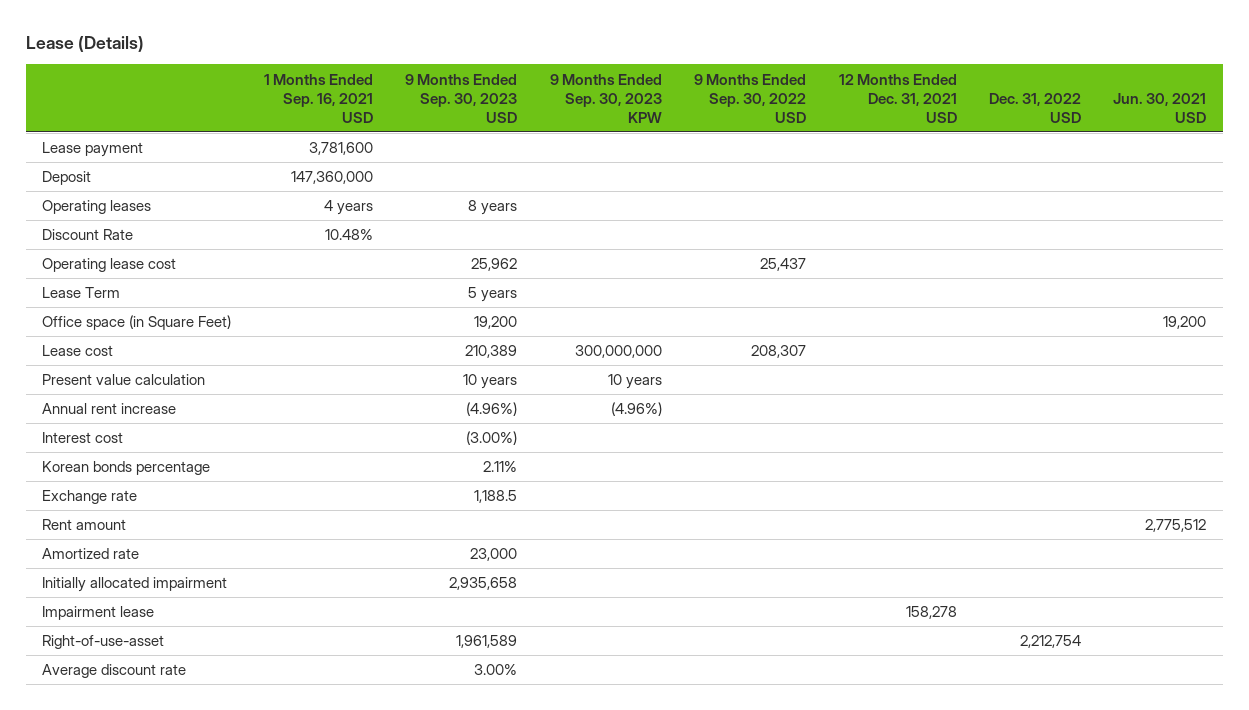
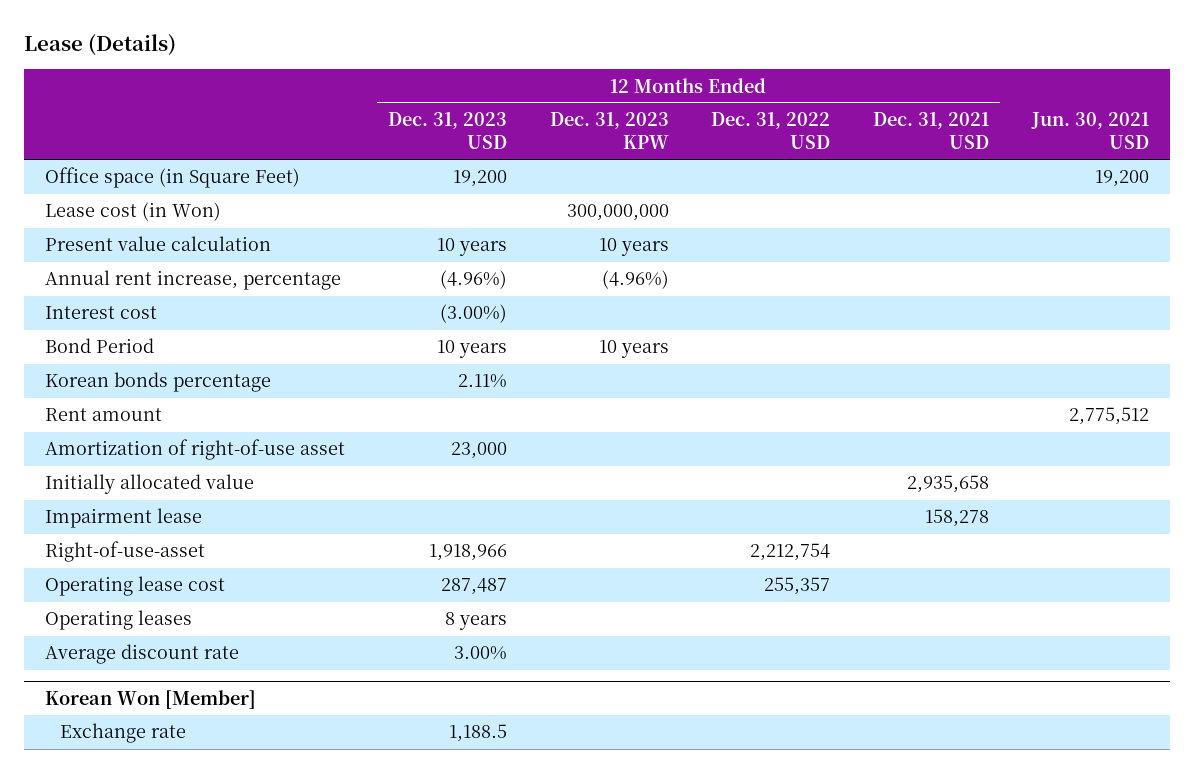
- | 1 Months Ended Sep. 16, 2021 USD | 9 Months Ended Sep. 30, 2023 USD | 9 Months Ended Sep. 30, 2023 KPW | 9 Months Ended Sep. 30, 2022 USD | 12 Months Ended Dec. 31, 2021 USD | Dec. 31, 2022 USD | Jun. 30, 2021 USD
+ | 12 Months Ended Dec. 31, 2023 USD | 12 Months Ended Dec. 31, 2023 KPW | 12 Months Ended Dec. 31, 2022 USD | 12 Months Ended Dec. 31, 2021 USD | Jun. 30, 2021 USD
- Lease payment | 3,781,600 | | | | | |
- Deposit | 147,360,000 | | | | | |
- Discount Rate | 10.48% | | | | | |
- Lease Term | | 5 years | | | | |
- Lease cost | | 210,389 | 300,000,000 | 208,307 | | |
+ Lease cost (in Won) | | 300,000,000 | | |
- Annual rent increase | | (4.96%) | (4.96%) | | | |
+ Annual rent increase, percentage | (4.96%) | (4.96%) | | |
+ Bond Period | 10 years | 10 years | | |
- Exchange rate | | 1,188.5 | | | | |
- Amortized rate | | 23,000 | | | | |
- Initially allocated impairment | | 2,935,658 | | | | |
+ Amortization of right-of-use asset | 23,000 | | | |
+ Initially allocated value | | | | 2,935,658 |
moved down: Operating lease cost | 287,487 | | 255,357 | |
moved down: Operating leases | 8 years | | | |
+ Korean Won [Member]
+ Exchange rate | 1,188.5 | | | |

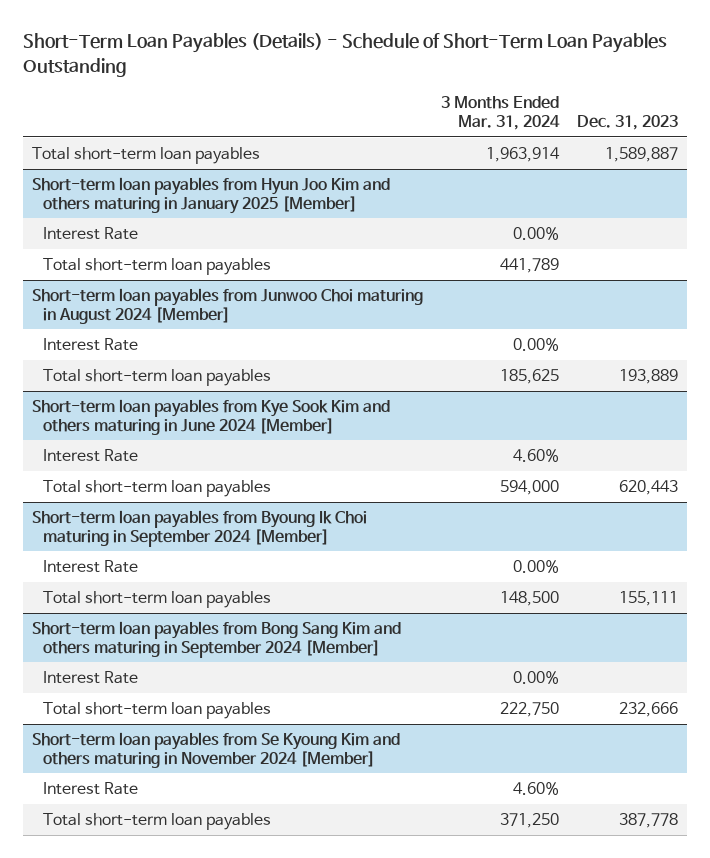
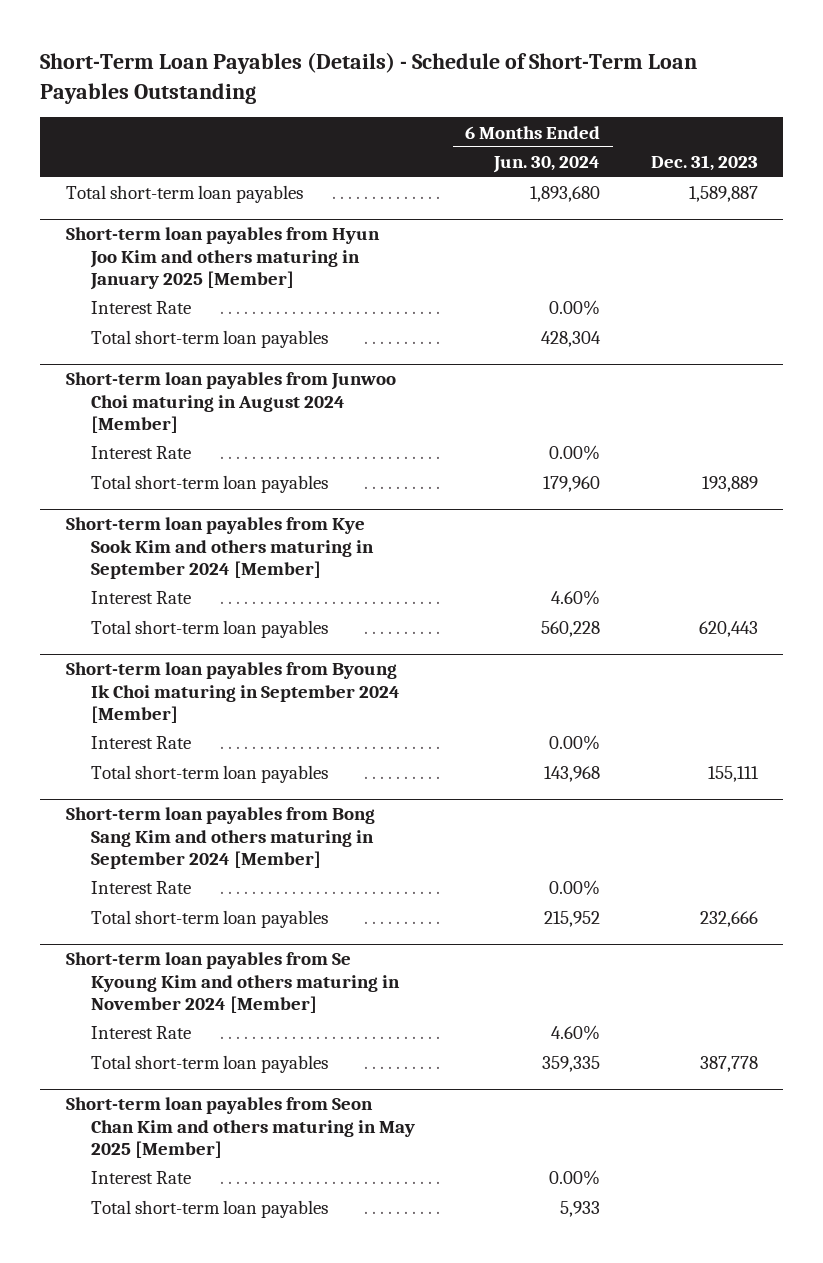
- | 3 Months Ended Mar. 31, 2024 | Dec. 31, 2023
+ | 6 Months Ended Jun. 30, 2024 | Dec. 31, 2023
- Short-term loan payables from Kye Sook Kim and others maturing in June 2024 [Member]
+ Short-term loan payables from Kye Sook Kim and others maturing in September 2024 [Member]
+ Short-term loan payables from Seon Chan Kim and others maturing in May 2025 [Member]
+ Interest Rate | 0.00% |
+ Total short-term loan payables | 5,933 |

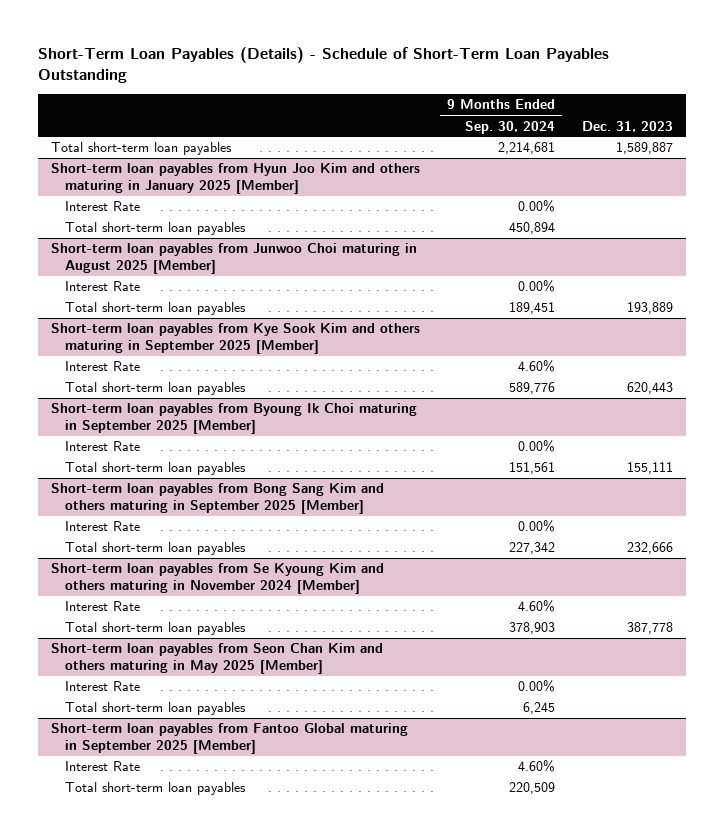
- | 6 Months Ended Jun. 30, 2024 | Dec. 31, 2023
+ | 9 Months Ended Sep. 30, 2024 | Dec. 31, 2023
- Short-term loan payables from Junwoo Choi maturing in August 2024 [Member]
+ Short-term loan payables from Junwoo Choi maturing in August 2025 [Member]
- Short-term loan payables from Kye Sook Kim and others maturing in September 2024 [Member]
+ Short-term loan payables from Kye Sook Kim and others maturing in September 2025 [Member]
- Short-term loan payables from Byoung Ik Choi maturing in September 2024 [Member]
+ Short-term loan payables from Byoung Ik Choi maturing in September 2025 [Member]
- Short-term loan payables from Bong Sang Kim and others maturing in September 2024 [Member]
+ Short-term loan payables from Bong Sang Kim and others maturing in September 2025 [Member]
+ Short-term loan payables from Fantoo Global maturing in September 2025 [Member]
+ Interest Rate | 4.60% |
+ Total short-term loan payables | 220,509 |

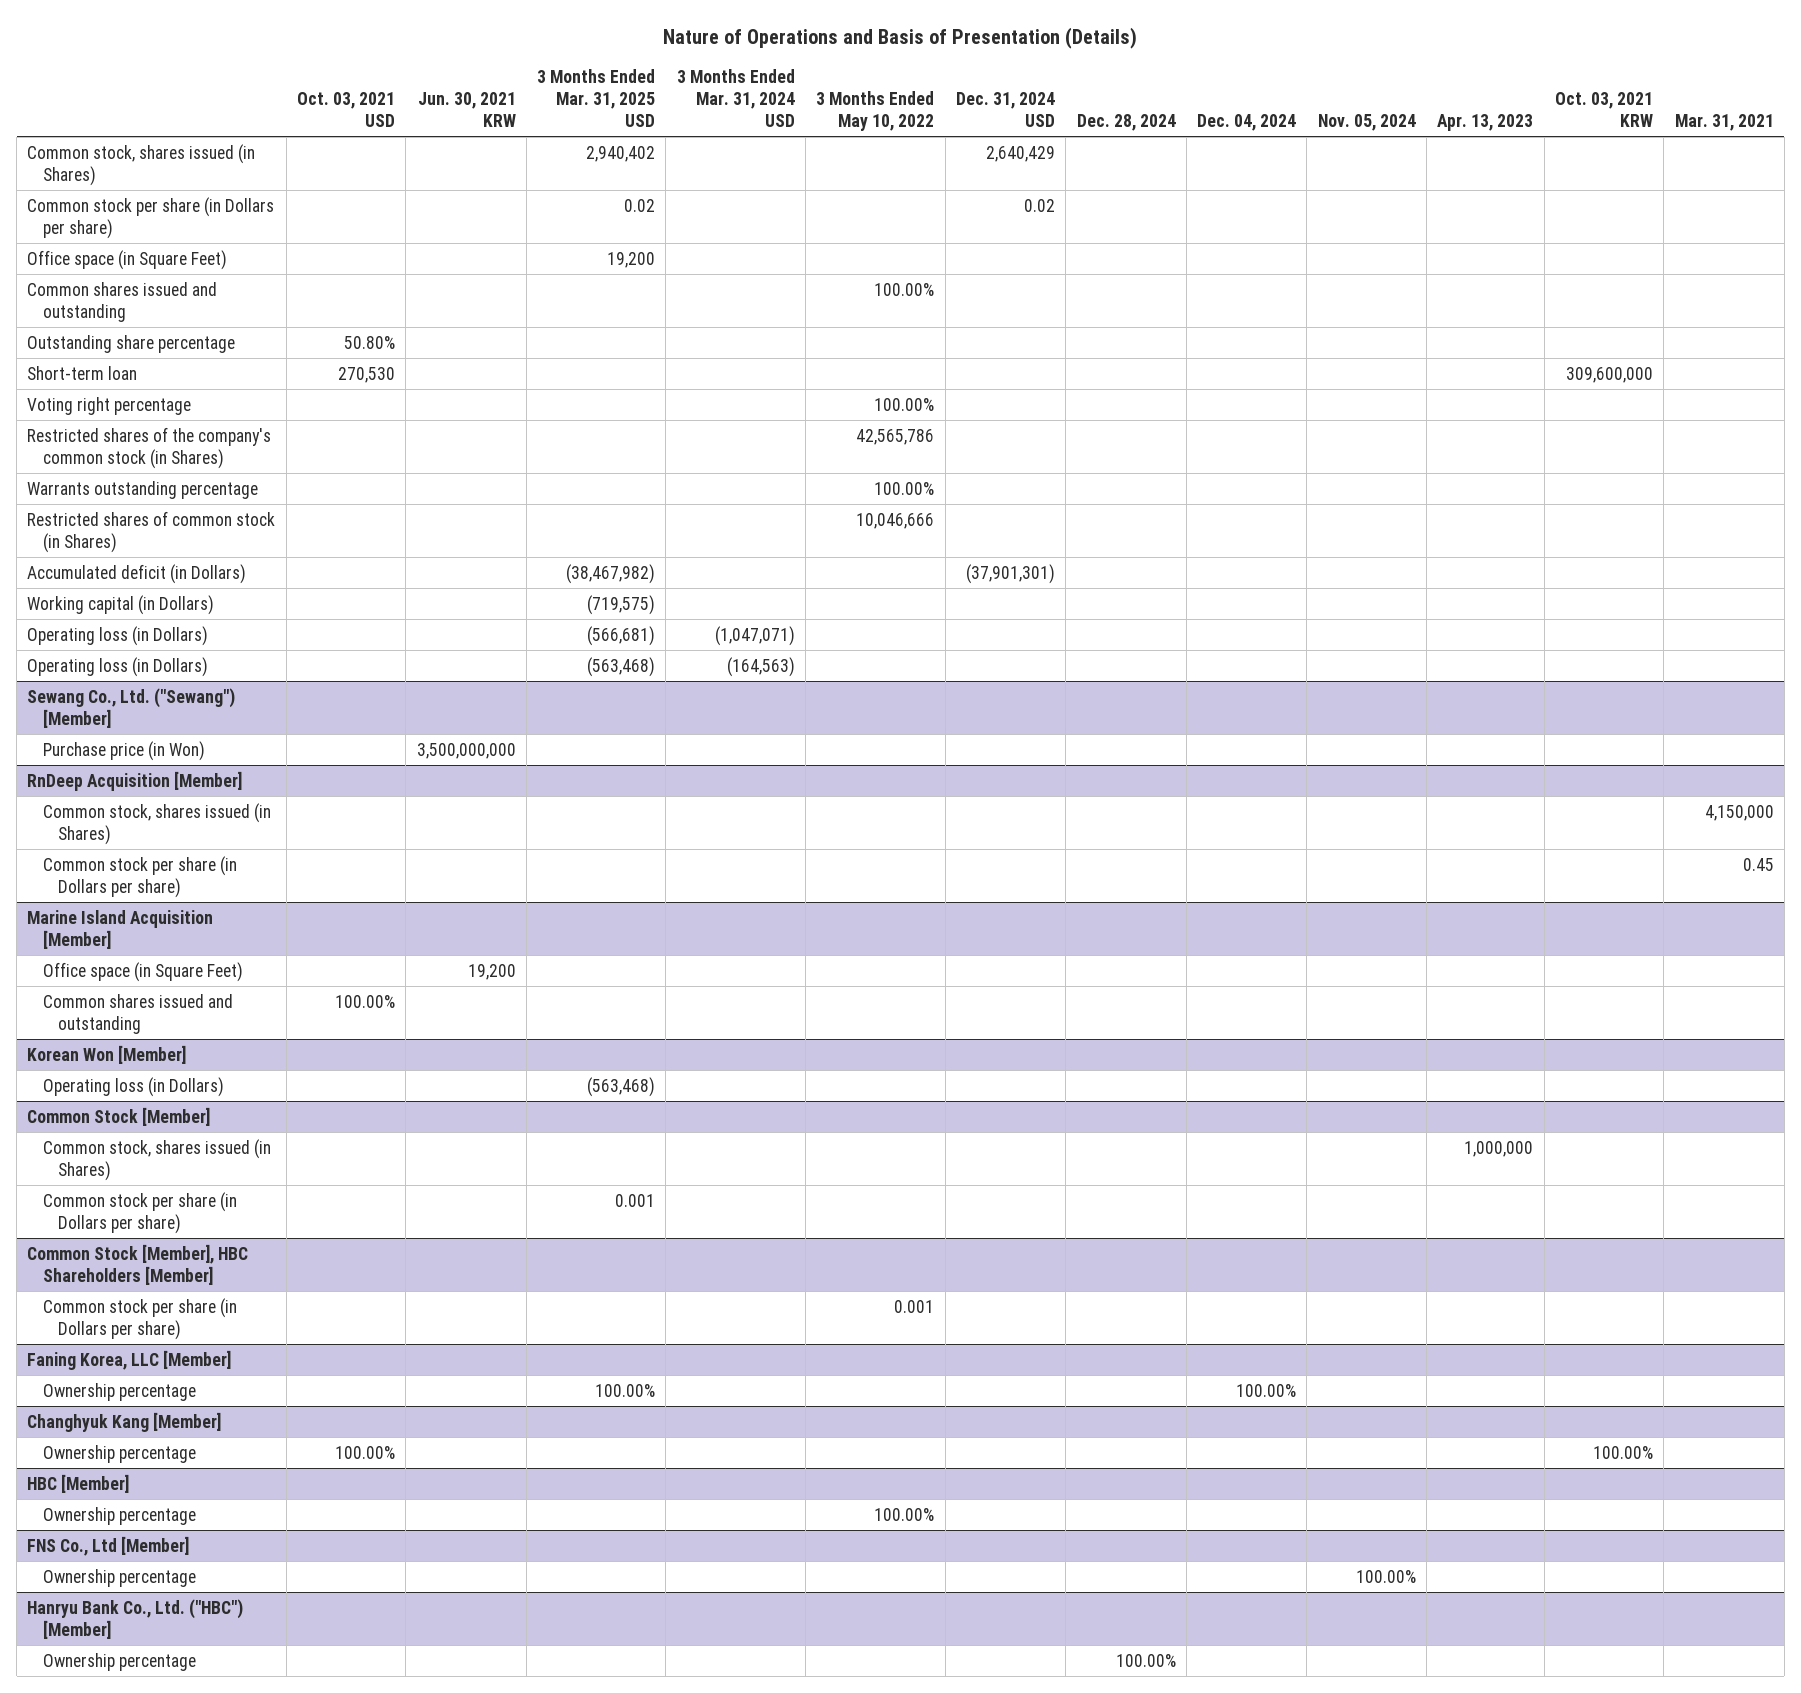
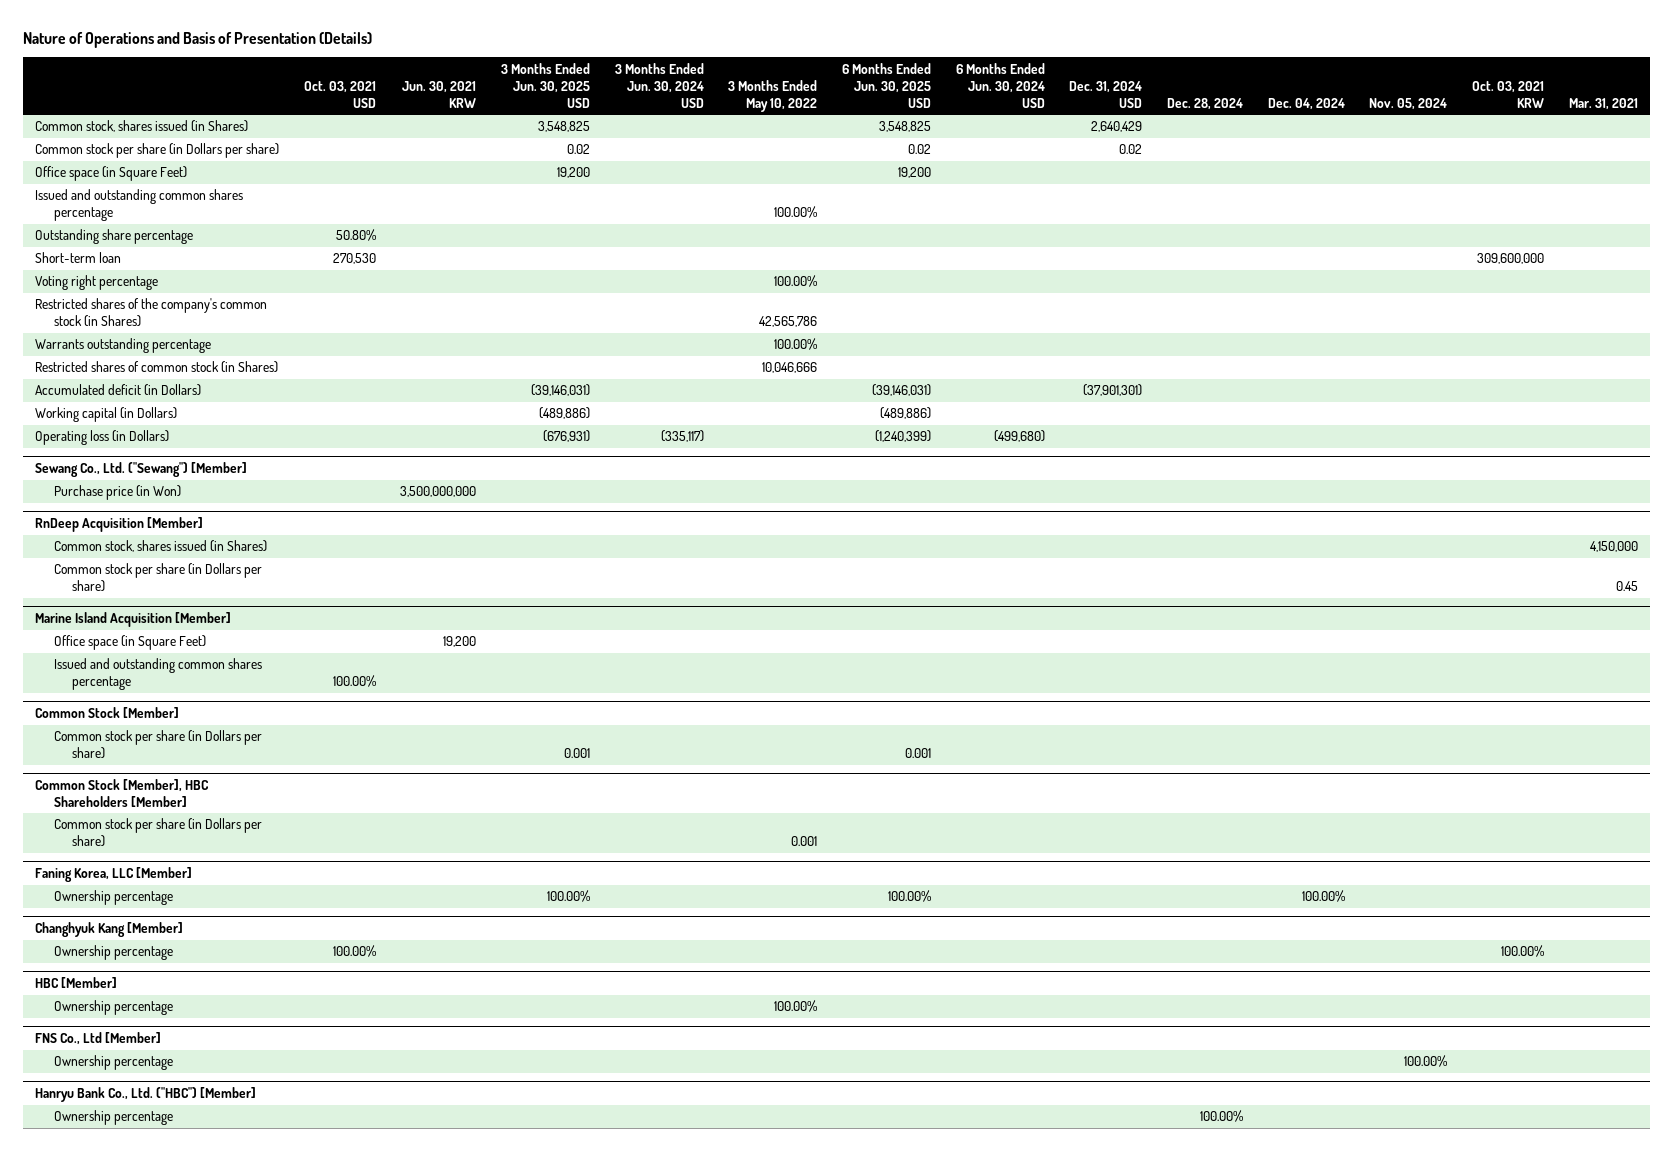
- | Oct. 03, 2021 USD | Jun. 30, 2021 KRW | 3 Months Ended Mar. 31, 2025 USD | 3 Months Ended Mar. 31, 2024 USD | 3 Months Ended May 10, 2022 | Dec. 31, 2024 USD | Dec. 28, 2024 | Dec. 04, 2024 | Nov. 05, 2024 | Apr. 13, 2023 | Oct. 03, 2021 KRW | Mar. 31, 2021
+ | Oct. 03, 2021 USD | Jun. 30, 2021 KRW | 3 Months Ended Jun. 30, 2025 USD | 3 Months Ended Jun. 30, 2024 USD | 3 Months Ended May 10, 2022 | 6 Months Ended Jun. 30, 2025 USD | 6 Months Ended Jun. 30, 2024 USD | Dec. 31, 2024 USD | Dec. 28, 2024 | Dec. 04, 2024 | Nov. 05, 2024 | Oct. 03, 2021 KRW | Mar. 31, 2021
- Common shares issued and outstanding | | | | | 100.00% | | | | | | |
+ Issued and outstanding common shares percentage | | | | | 100.00% | | | | | | | |
- Operating loss (in Dollars) | | | (563,468) | (164,563) | | | | | | | |
@ Marine Island Acquisition [Member]
- Common shares issued and outstanding | 100.00% | | | | | | | | | | |
- Korean Won [Member]
- Operating loss (in Dollars) | | | (563,468) | | | | | | | | |
@ Marine Island Acquisition [Member]
+ Issued and outstanding common shares percentage | 100.00% | | | | | | | | | | | |
@ Common Stock [Member]
- Common stock, shares issued (in Shares) | | | | | | | | | | 1,000,000 | |

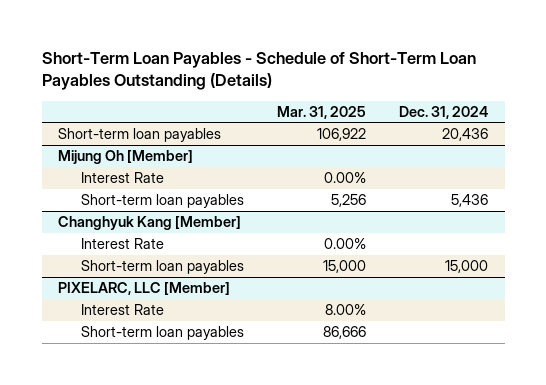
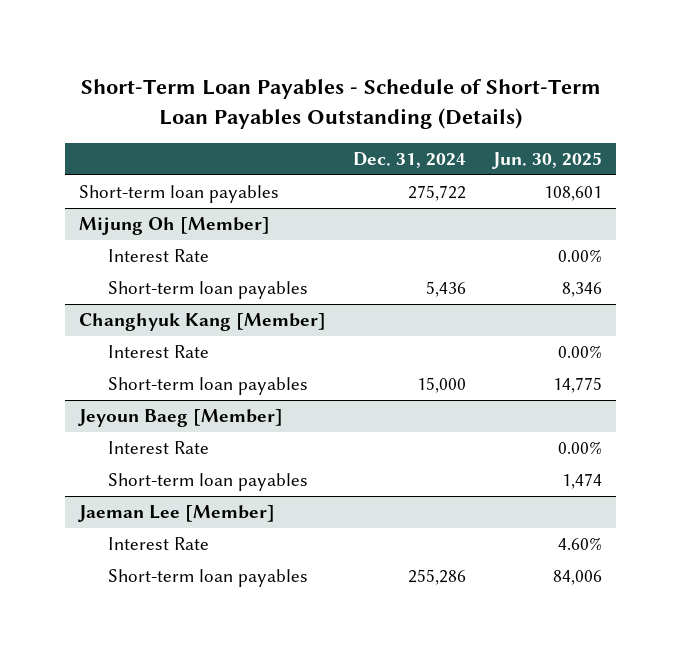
- | Mar. 31, 2025 | Dec. 31, 2024
+ | Dec. 31, 2024 | Jun. 30, 2025
- Short-term loan payables | 106,922 | 20,436
+ Short-term loan payables | 275,722 | 108,601
- PIXELARC, LLC [Member]
- Interest Rate | 8.00% |
- Short-term loan payables | 86,666 |
+ Jeyoun Baeg [Member]
+ Interest Rate | | 0.00%
+ Short-term loan payables | | 1,474
+ Jaeman Lee [Member]
+ Interest Rate | | 4.60%
+ Short-term loan payables | 255,286 | 84,006

